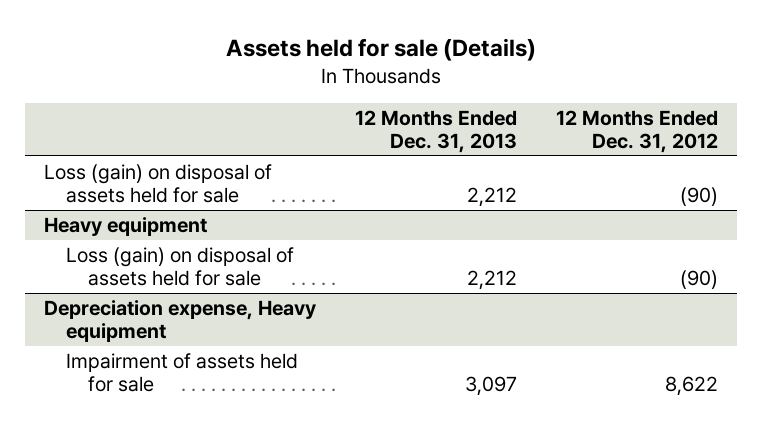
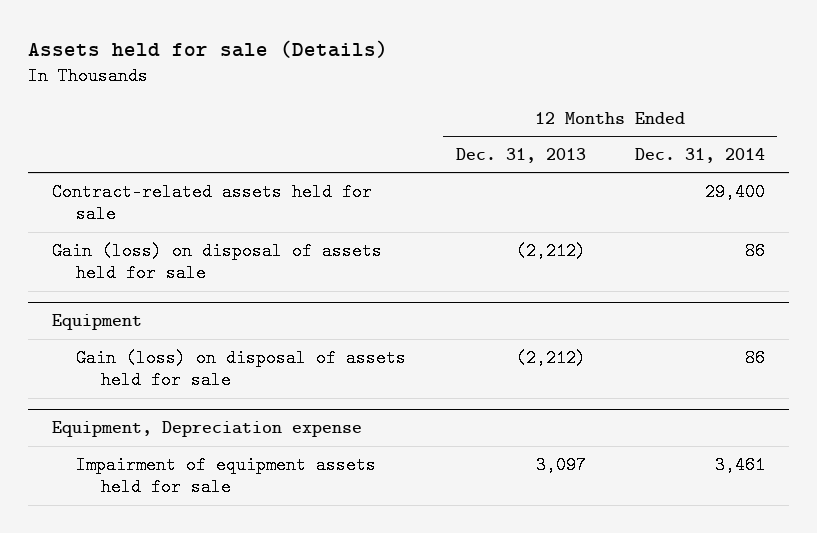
- | 12 Months Ended Dec. 31, 2013 | 12 Months Ended Dec. 31, 2012
+ | 12 Months Ended Dec. 31, 2013 | 12 Months Ended Dec. 31, 2014
- Loss (gain) on disposal of assets held for sale | 2,212 | (90)
- Heavy equipment
- Loss (gain) on disposal of assets held for sale | 2,212 | (90)
- Depreciation expense, Heavy equipment
- Impairment of assets held for sale | 3,097 | 8,622
+ Contract-related assets held for sale | | 29,400
+ Gain (loss) on disposal of assets held for sale | (2,212) | 86
+ Equipment
+ Gain (loss) on disposal of assets held for sale | (2,212) | 86
+ Equipment, Depreciation expense
+ Impairment of equipment assets held for sale | 3,097 | 3,461

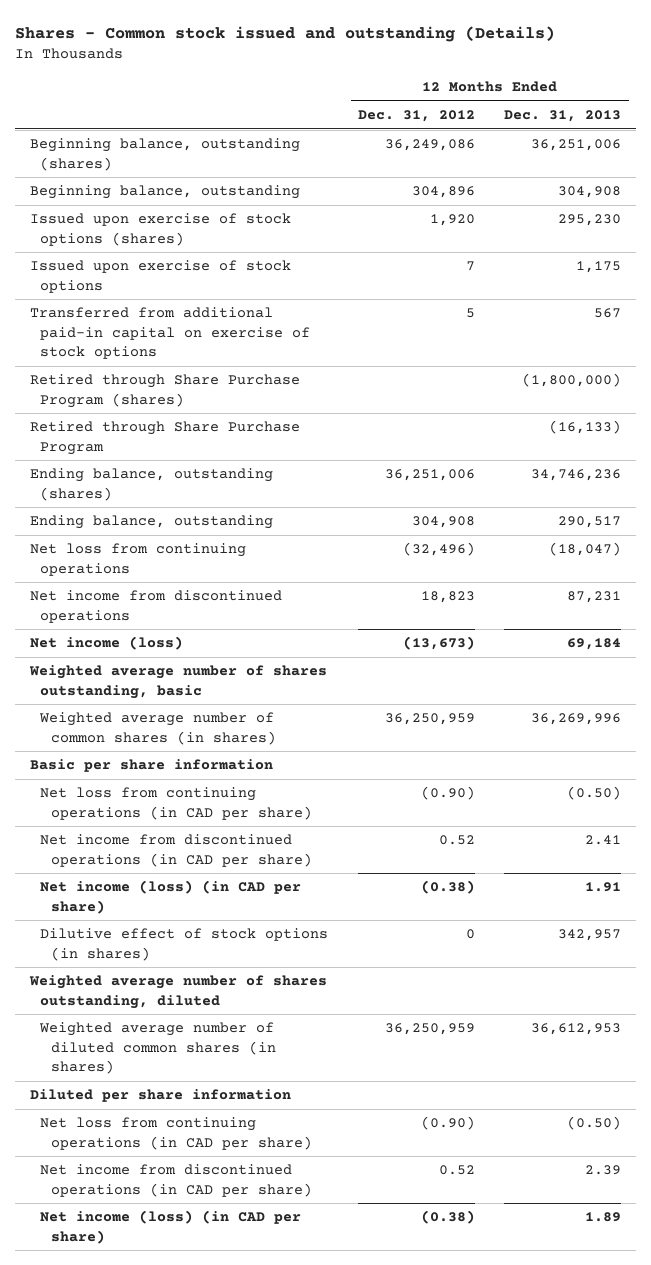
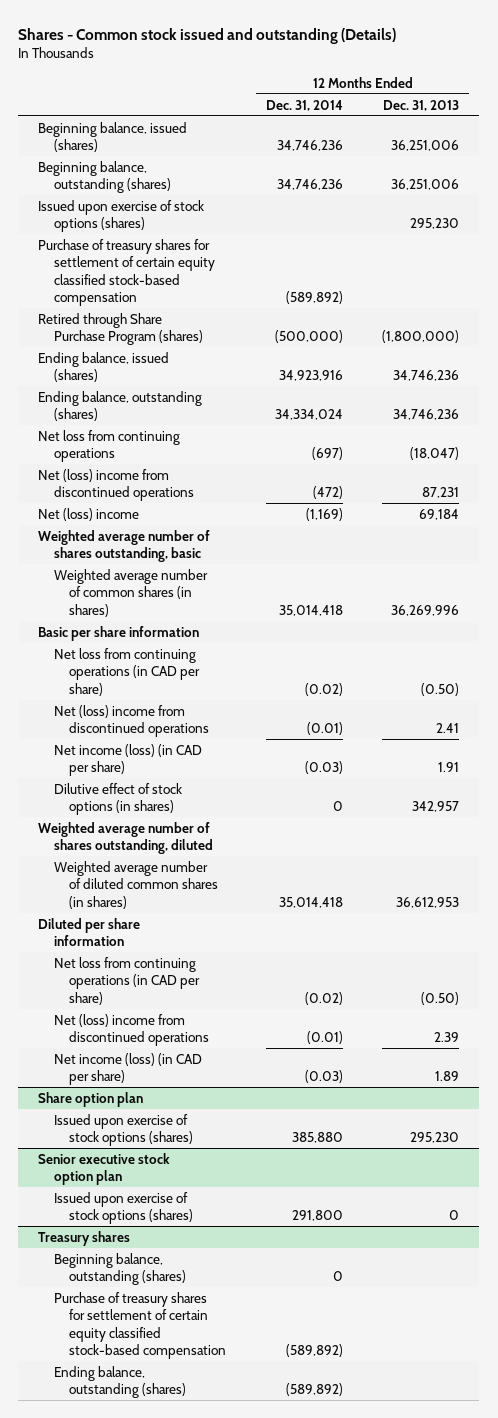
- | 12 Months Ended Dec. 31, 2012 | 12 Months Ended Dec. 31, 2013
+ | 12 Months Ended Dec. 31, 2014 | 12 Months Ended Dec. 31, 2013
+ Beginning balance, issued (shares) | 34,746,236 | 36,251,006
- Beginning balance, outstanding | 304,896 | 304,908
- Issued upon exercise of stock options | 7 | 1,175
- Transferred from additional paid-in capital on exercise of stock options | 5 | 567
+ Purchase of treasury shares for settlement of certain equity classified stock-based compensation | (589,892) |
- Retired through Share Purchase Program | | (16,133)
+ Ending balance, issued (shares) | 34,923,916 | 34,746,236
- Ending balance, outstanding | 304,908 | 290,517
- Net income from discontinued operations | 18,823 | 87,231
- Net income (loss) | (13,673) | 69,184
+ Net (loss) income from discontinued operations | (472) | 87,231
+ Net (loss) income | (1,169) | 69,184
- Net income from discontinued operations (in CAD per share) | 0.52 | 2.41
+ Net (loss) income from discontinued operations | (0.01) | 2.41
- Net income from discontinued operations (in CAD per share) | 0.52 | 2.39
+ Net (loss) income from discontinued operations | (0.01) | 2.39
+ Share option plan
+ Issued upon exercise of stock options (shares) | 385,880 | 295,230
+ Senior executive stock option plan
+ Issued upon exercise of stock options (shares) | 291,800 | 0
+ Treasury shares
+ Beginning balance, outstanding (shares) | 0 |
+ Purchase of treasury shares for settlement of certain equity classified stock-based compensation | (589,892) |
+ Ending balance, outstanding (shares) | (589,892) |

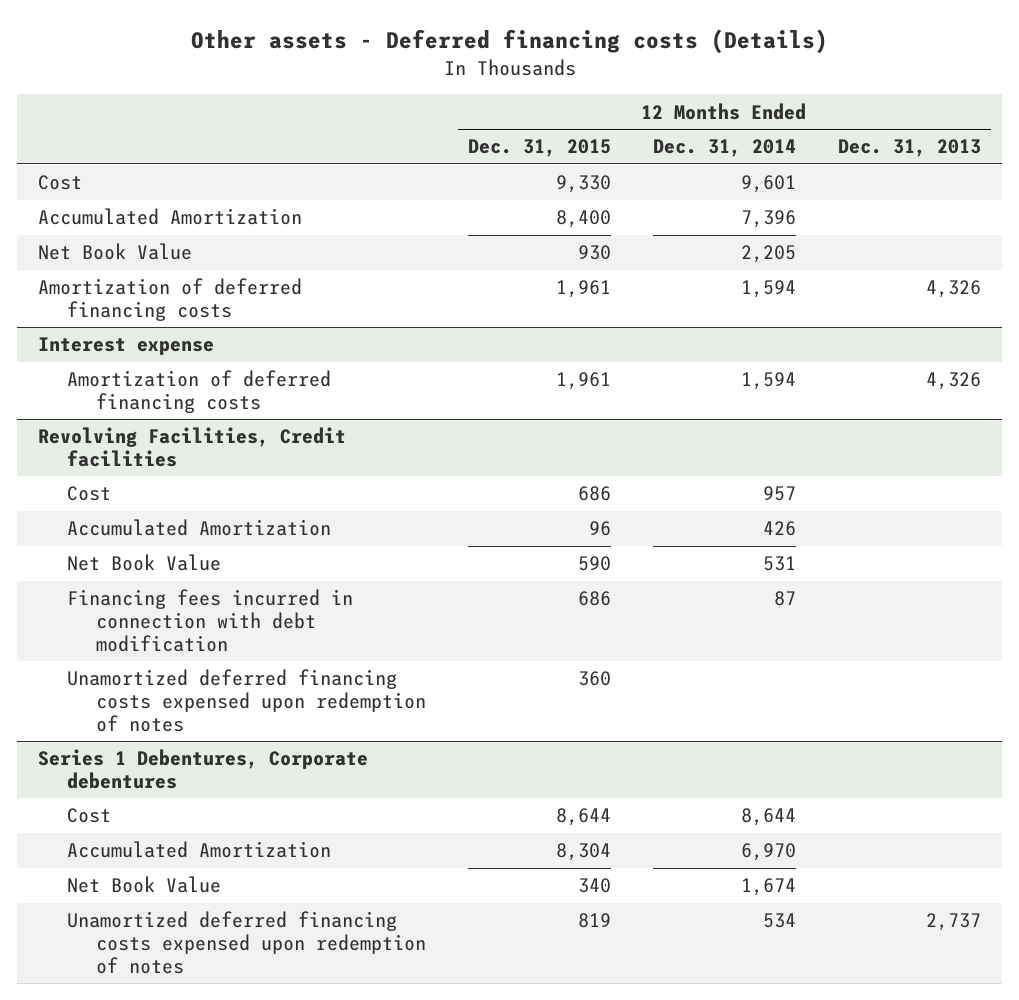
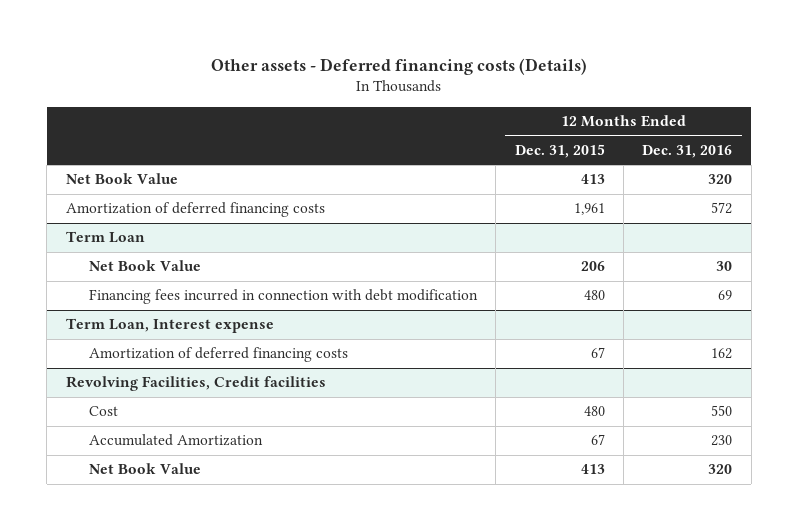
- | 12 Months Ended Dec. 31, 2015 | 12 Months Ended Dec. 31, 2014 | 12 Months Ended Dec. 31, 2013
+ | 12 Months Ended Dec. 31, 2015 | 12 Months Ended Dec. 31, 2016
- Cost | 9,330 | 9,601 |
- Accumulated Amortization | 8,400 | 7,396 |
- Net Book Value | 930 | 2,205 |
- Amortization of deferred financing costs | 1,961 | 1,594 | 4,326
- Interest expense
+ Net Book Value | 413 | 320
+ Term Loan
+ Net Book Value | 206 | 30
+ Financing fees incurred in connection with debt modification | 480 | 69
+ Term Loan, Interest expense
+ Amortization of deferred financing costs | 67 | 162
@ Revolving Facilities, Credit facilities
- Cost | 686 | 957 |
- Accumulated Amortization | 96 | 426 |
- Net Book Value | 590 | 531 |
- Financing fees incurred in connection with debt modification | 686 | 87 |
- Unamortized deferred financing costs expensed upon redemption of notes | 360 | |
- Series 1 Debentures, Corporate debentures
- Cost | 8,644 | 8,644 |
- Accumulated Amortization | 8,304 | 6,970 |
- Net Book Value | 340 | 1,674 |
- Unamortized deferred financing costs expensed upon redemption of notes | 819 | 534 | 2,737
@ Revolving Facilities, Credit facilities
+ Cost | 480 | 550
+ Accumulated Amortization | 67 | 230
+ Net Book Value | 413 | 320

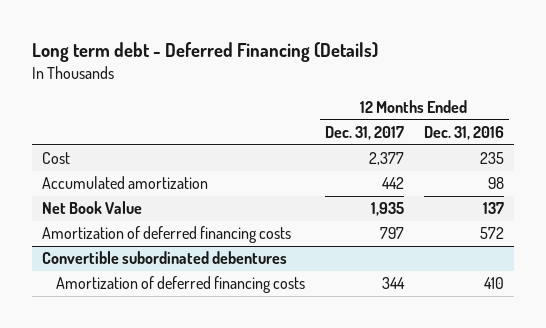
- Other assets - Deferred financing costs (Details)
+ Long term debt - Deferred Financing (Details)
- | 12 Months Ended Dec. 31, 2015 | 12 Months Ended Dec. 31, 2016
+ | 12 Months Ended Dec. 31, 2017 | 12 Months Ended Dec. 31, 2016
- Net Book Value | 413 | 320
+ Cost | 2,377 | 235
+ Accumulated amortization | 442 | 98
+ Net Book Value | 1,935 | 137
- Term Loan
- Net Book Value | 206 | 30
- Financing fees incurred in connection with debt modification | 480 | 69
- Term Loan, Interest expense
- Amortization of deferred financing costs | 67 | 162
- Revolving Facilities, Credit facilities
- Cost | 480 | 550
- Accumulated Amortization | 67 | 230
- Net Book Value | 413 | 320
+ Convertible subordinated debentures
+ Amortization of deferred financing costs | 344 | 410

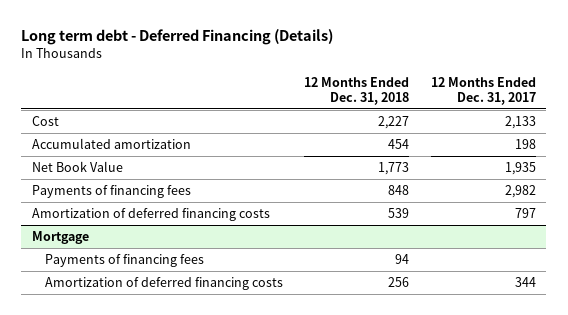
- | 12 Months Ended Dec. 31, 2017 | 12 Months Ended Dec. 31, 2016
+ | 12 Months Ended Dec. 31, 2018 | 12 Months Ended Dec. 31, 2017
- Cost | 2,377 | 235
- Accumulated amortization | 442 | 98
+ Cost | 2,227 | 2,133
+ Accumulated amortization | 454 | 198
+ Payments of financing fees | 848 | 2,982
- Convertible subordinated debentures
+ Mortgage
+ Payments of financing fees | 94 |

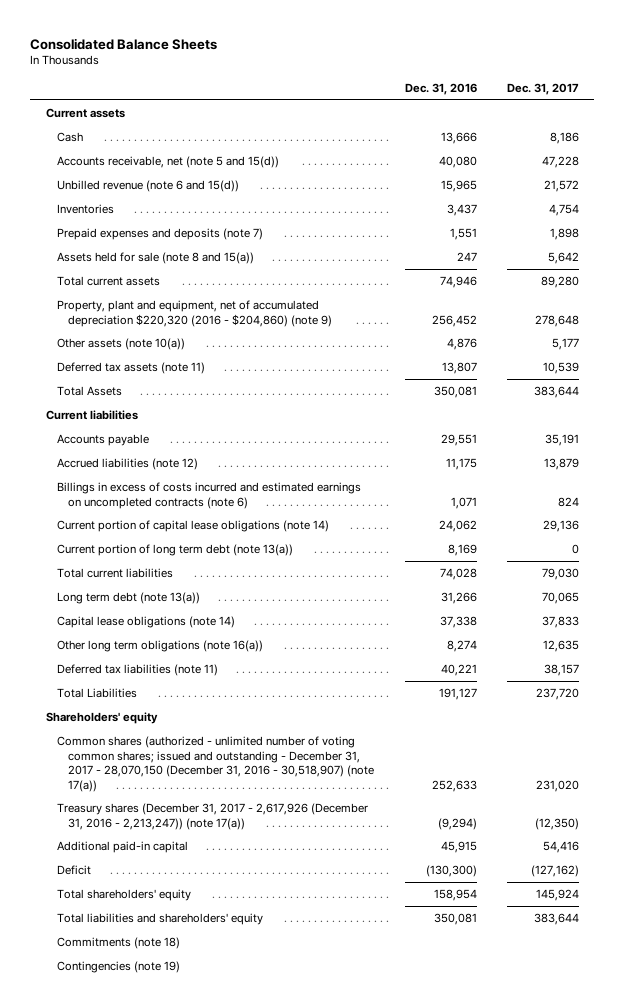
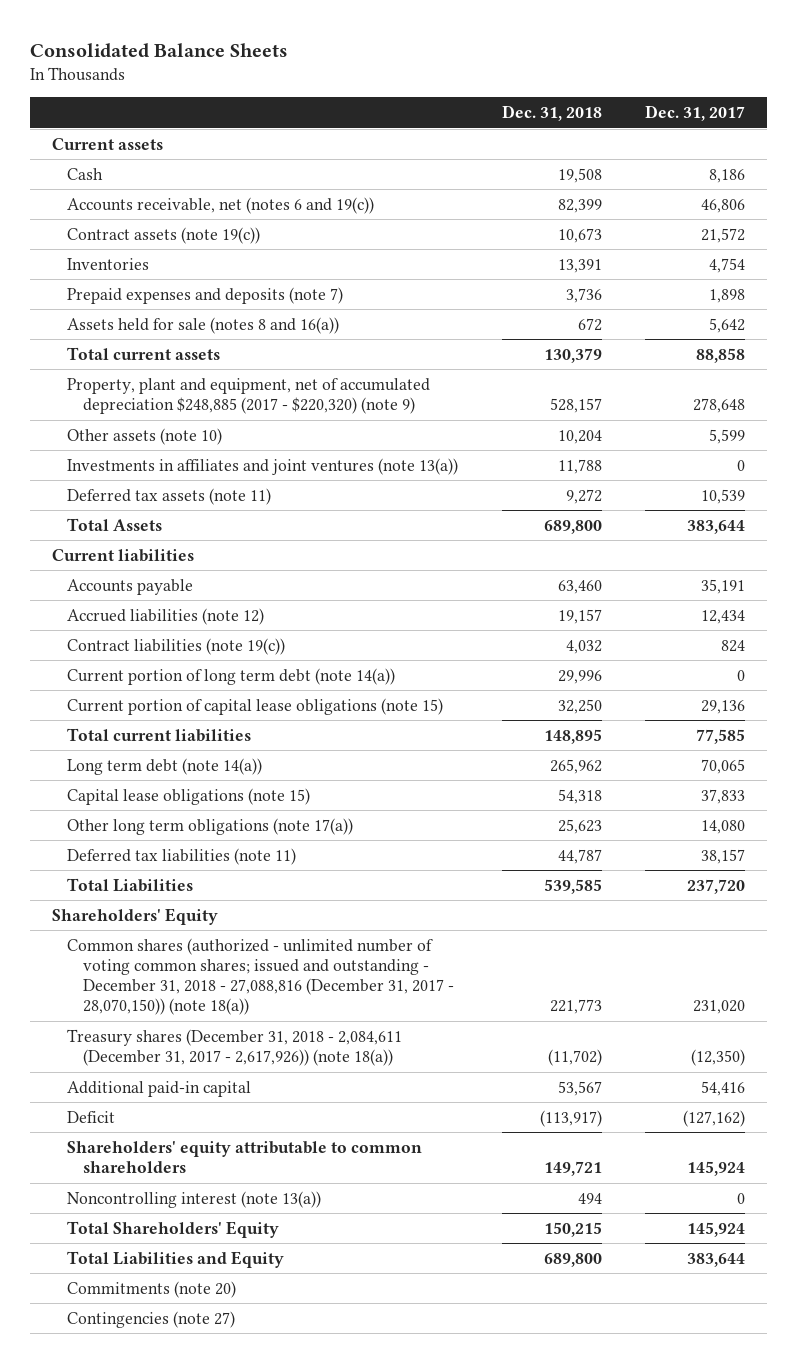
- | Dec. 31, 2016 | Dec. 31, 2017
+ | Dec. 31, 2018 | Dec. 31, 2017
- Accounts receivable, net (note 5 and 15(d)) | 40,080 | 47,228
- Unbilled revenue (note 6 and 15(d)) | 15,965 | 21,572
+ Accounts receivable, net (notes 6 and 19(c)) | 82,399 | 46,806
+ Contract assets (note 19(c)) | 10,673 | 21,572
- Assets held for sale (note 8 and 15(a)) | 247 | 5,642
- Total current assets | 74,946 | 89,280
- Property, plant and equipment, net of accumulated depreciation $220,320 (2016 - $204,860) (note 9) | 256,452 | 278,648
- Other assets (note 10(a)) | 4,876 | 5,177
+ Assets held for sale (notes 8 and 16(a)) | 672 | 5,642
+ Total current assets | 130,379 | 88,858
+ Property, plant and equipment, net of accumulated depreciation $248,885 (2017 - $220,320) (note 9) | 528,157 | 278,648
+ Other assets (note 10) | 10,204 | 5,599
+ Investments in affiliates and joint ventures (note 13(a)) | 11,788 | 0
- Accrued liabilities (note 12) | 11,175 | 13,879
- Billings in excess of costs incurred and estimated earnings on uncompleted contracts (note 6) | 1,071 | 824
- Current portion of capital lease obligations (note 14) | 24,062 | 29,136
- Current portion of long term debt (note 13(a)) | 8,169 | 0
- Total current liabilities | 74,028 | 79,030
- Long term debt (note 13(a)) | 31,266 | 70,065
- Capital lease obligations (note 14) | 37,338 | 37,833
- Other long term obligations (note 16(a)) | 8,274 | 12,635
+ Accrued liabilities (note 12) | 19,157 | 12,434
+ Contract liabilities (note 19(c)) | 4,032 | 824
+ Current portion of long term debt (note 14(a)) | 29,996 | 0
+ Current portion of capital lease obligations (note 15) | 32,250 | 29,136
+ Total current liabilities | 148,895 | 77,585
+ Long term debt (note 14(a)) | 265,962 | 70,065
+ Capital lease obligations (note 15) | 54,318 | 37,833
+ Other long term obligations (note 17(a)) | 25,623 | 14,080
- Shareholders' equity
- Common shares (authorized - unlimited number of voting common shares; issued and outstanding - December 31, 2017 - 28,070,150 (December 31, 2016 - 30,518,907) (note 17(a)) | 252,633 | 231,020
- Treasury shares (December 31, 2017 - 2,617,926 (December 31, 2016 - 2,213,247)) (note 17(a)) | (9,294) | (12,350)
+ Shareholders' Equity
+ Common shares (authorized - unlimited number of voting common shares; issued and outstanding - December 31, 2018 - 27,088,816 (December 31, 2017 - 28,070,150)) (note 18(a)) | 221,773 | 231,020
+ Treasury shares (December 31, 2018 - 2,084,611 (December 31, 2017 - 2,617,926)) (note 18(a)) | (11,702) | (12,350)
- Total shareholders' equity | 158,954 | 145,924
- Total liabilities and shareholders' equity | 350,081 | 383,644
- Commitments (note 18)
- Contingencies (note 19)
+ Shareholders' equity attributable to common shareholders | 149,721 | 145,924
+ Noncontrolling interest (note 13(a)) | 494 | 0
+ Total Shareholders' Equity | 150,215 | 145,924
+ Total Liabilities and Equity | 689,800 | 383,644
+ Commitments (note 20)
+ Contingencies (note 27)

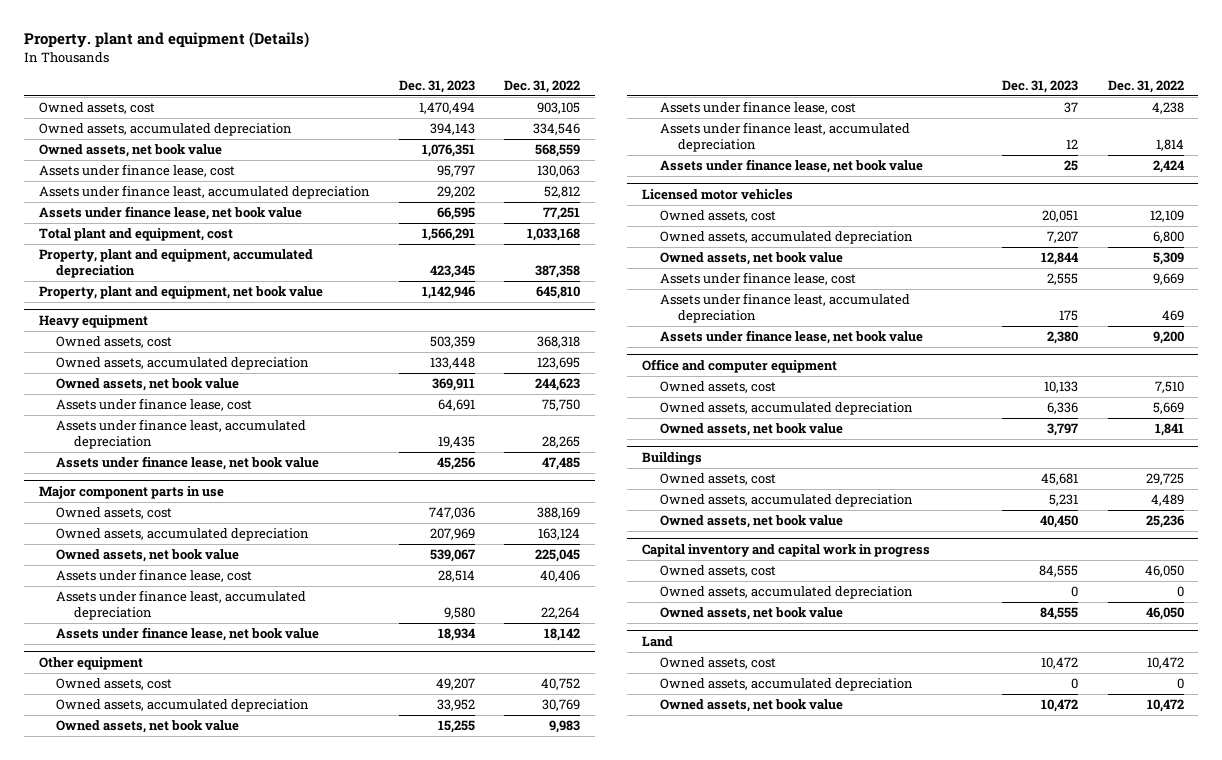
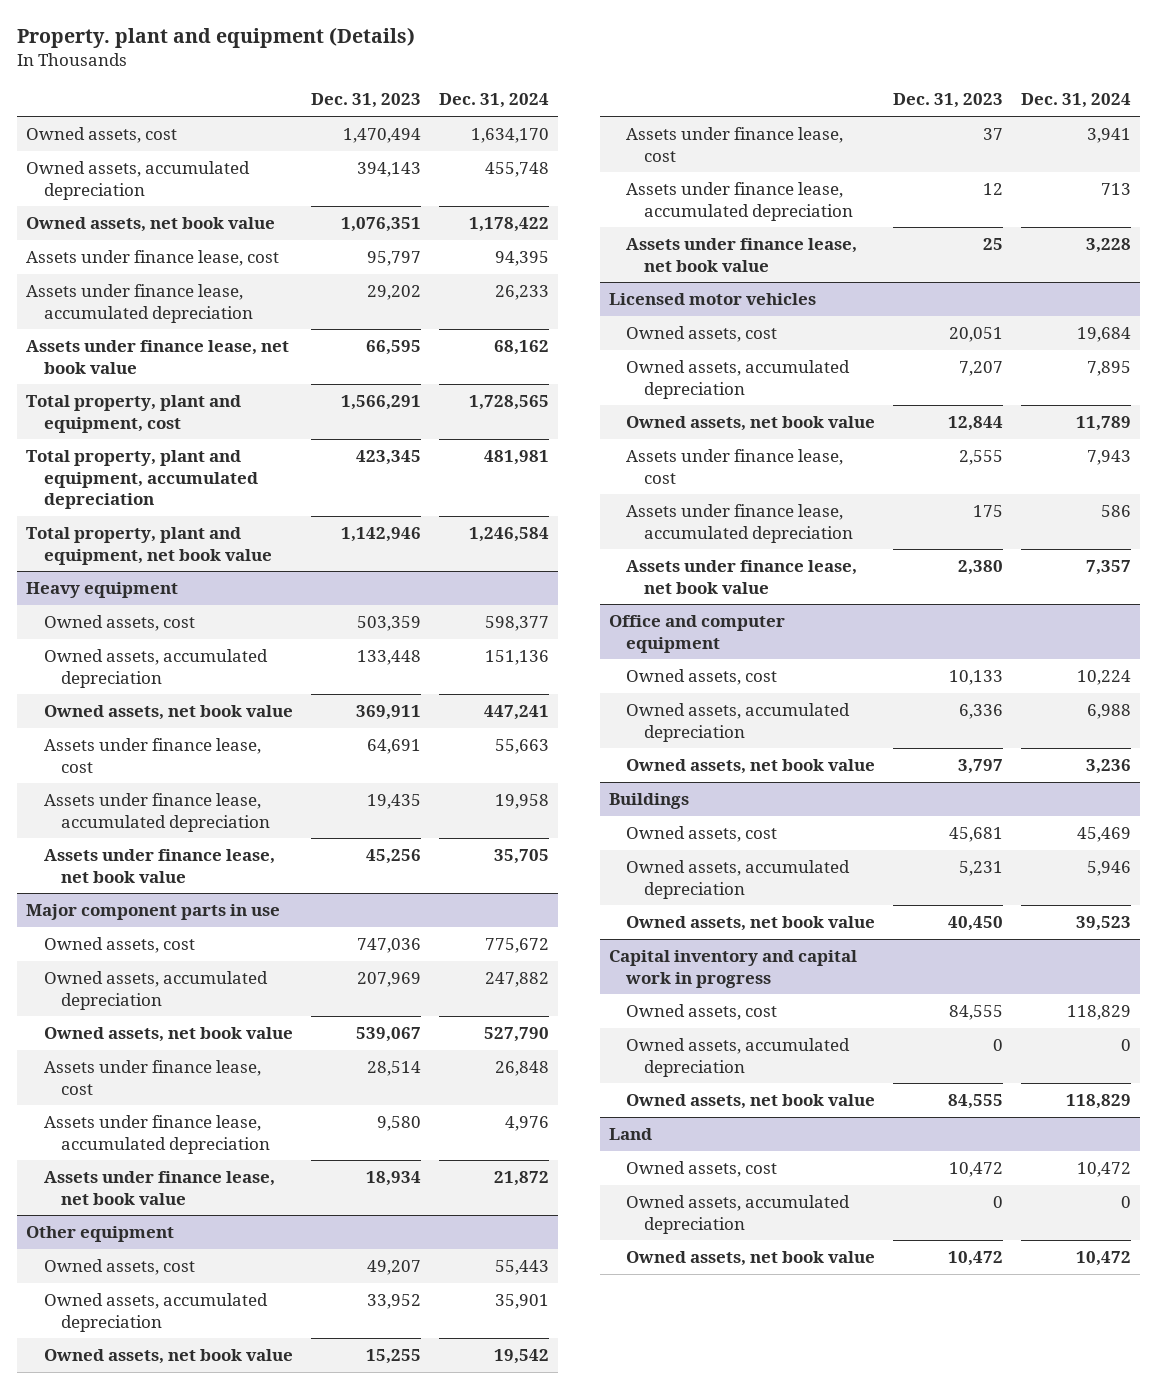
- | Dec. 31, 2023 | Dec. 31, 2022
+ | Dec. 31, 2023 | Dec. 31, 2024
- Assets under finance least, accumulated depreciation | 29,202 | 52,812
+ Assets under finance lease, accumulated depreciation | 29,202 | 26,233
- Total plant and equipment, cost | 1,566,291 | 1,033,168
- Property, plant and equipment, accumulated depreciation | 423,345 | 387,358
- Property, plant and equipment, net book value | 1,142,946 | 645,810
+ Total property, plant and equipment, cost | 1,566,291 | 1,728,565
+ Total property, plant and equipment, accumulated depreciation | 423,345 | 481,981
+ Total property, plant and equipment, net book value | 1,142,946 | 1,246,584
@ Heavy equipment
- Assets under finance least, accumulated depreciation | 19,435 | 28,265
+ Assets under finance lease, accumulated depreciation | 19,435 | 19,958
@ Major component parts in use
- Assets under finance least, accumulated depreciation | 9,580 | 22,264
+ Assets under finance lease, accumulated depreciation | 9,580 | 4,976
@ Other equipment
- Assets under finance least, accumulated depreciation | 12 | 1,814
+ Assets under finance lease, accumulated depreciation | 12 | 713
@ Licensed motor vehicles
- Assets under finance least, accumulated depreciation | 175 | 469
+ Assets under finance lease, accumulated depreciation | 175 | 586

